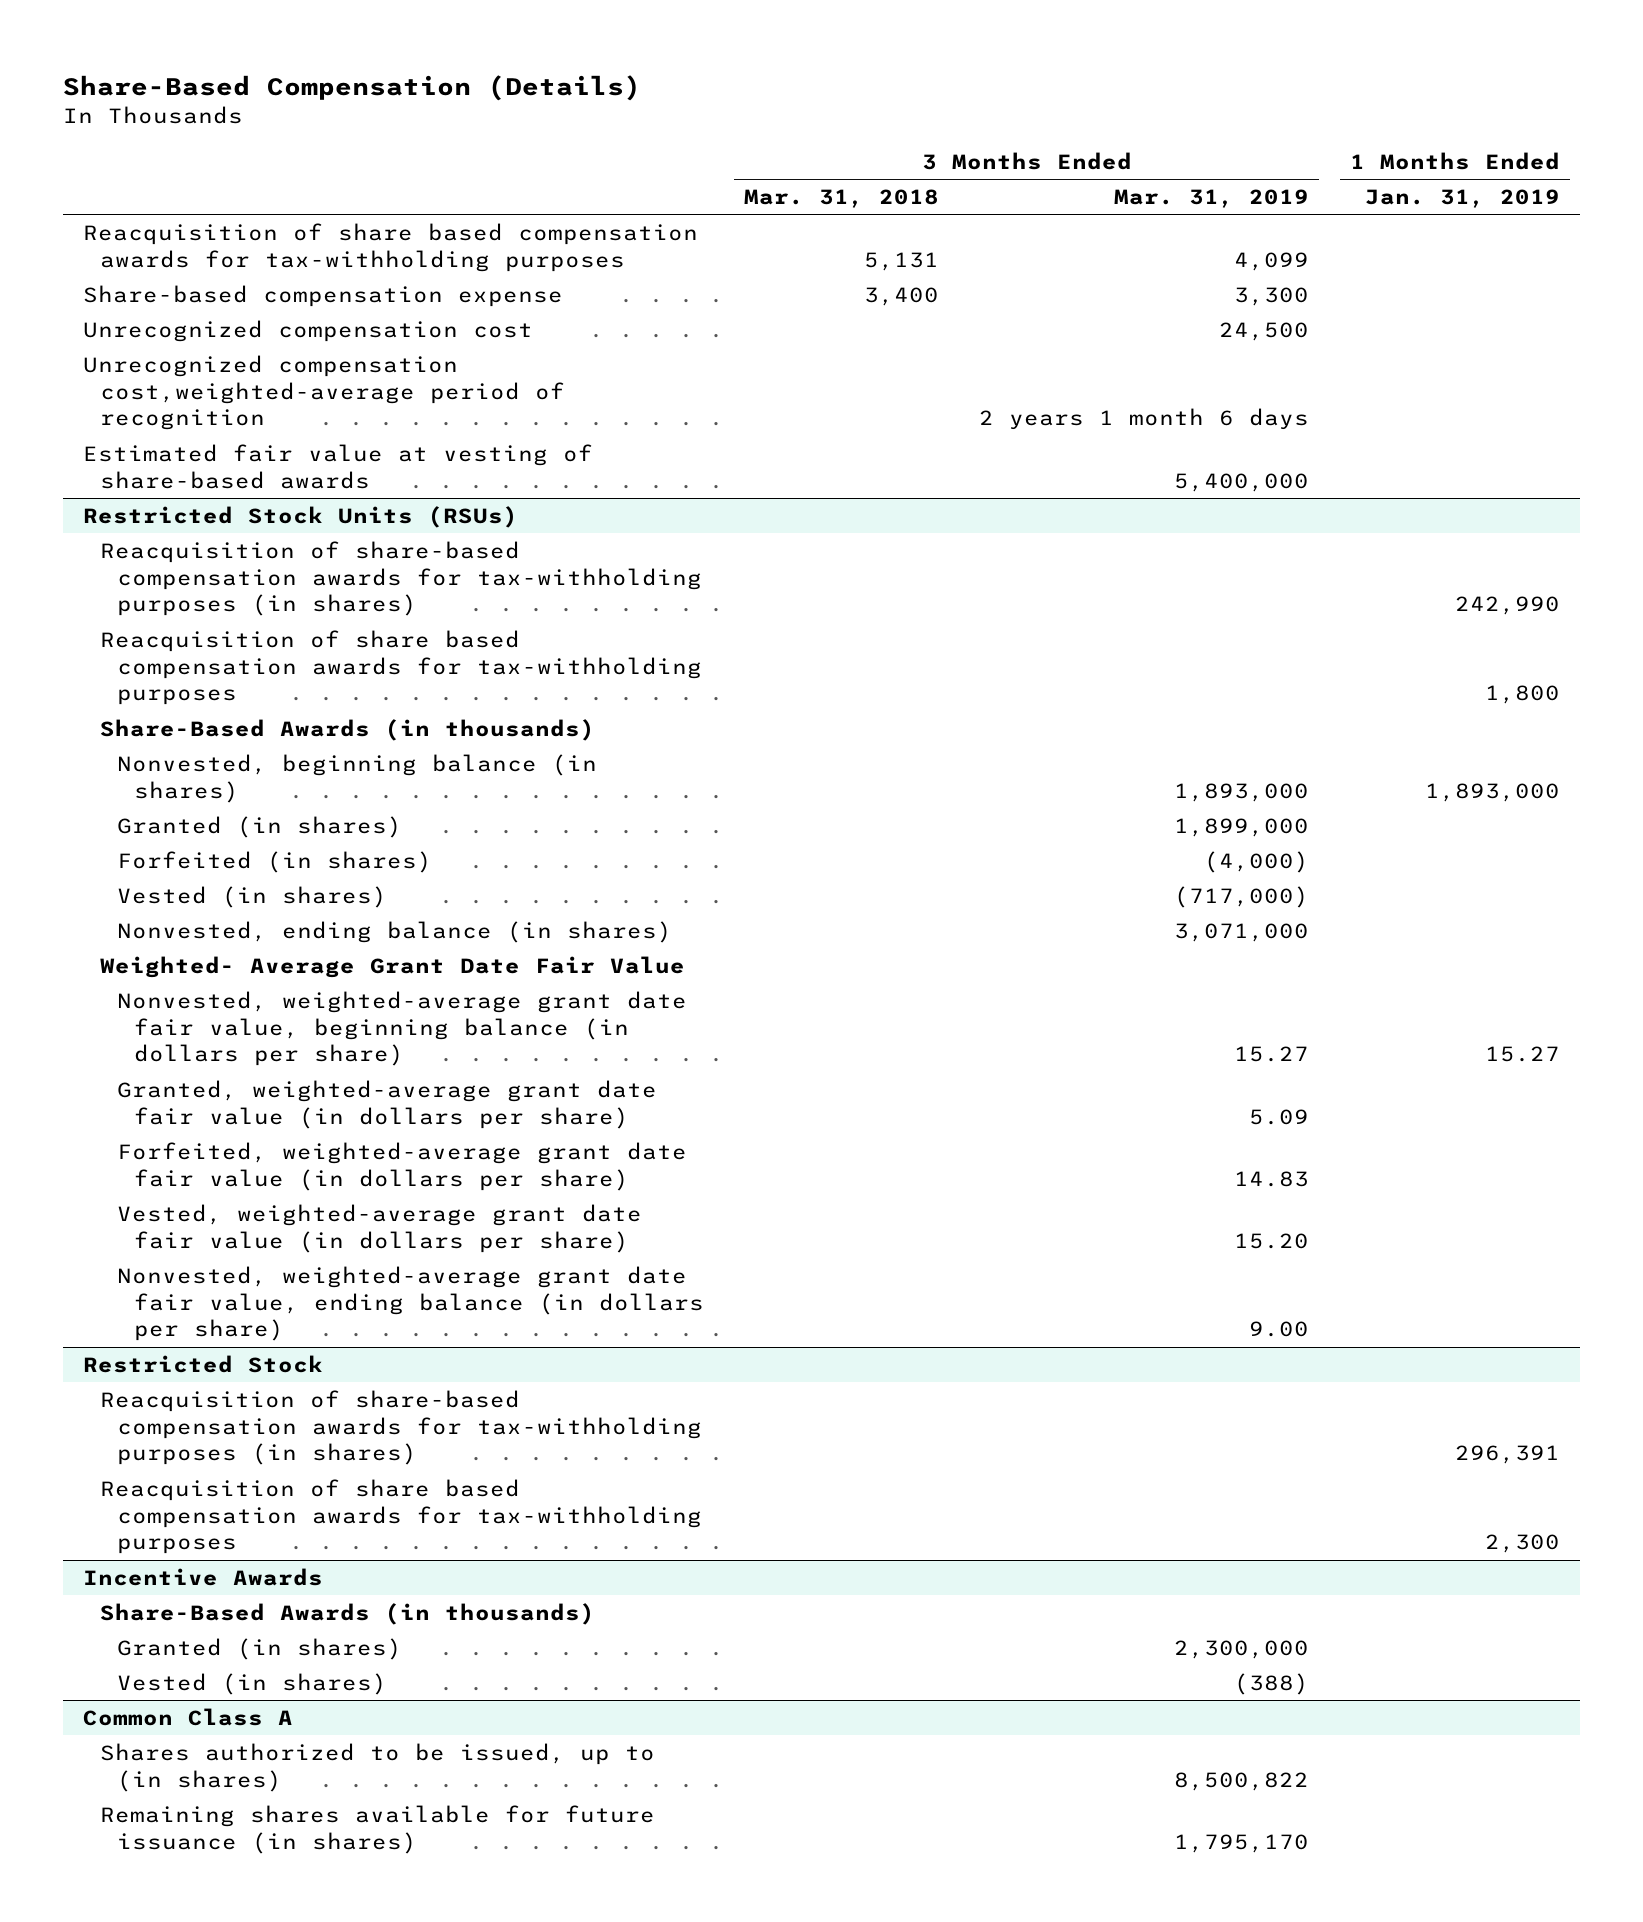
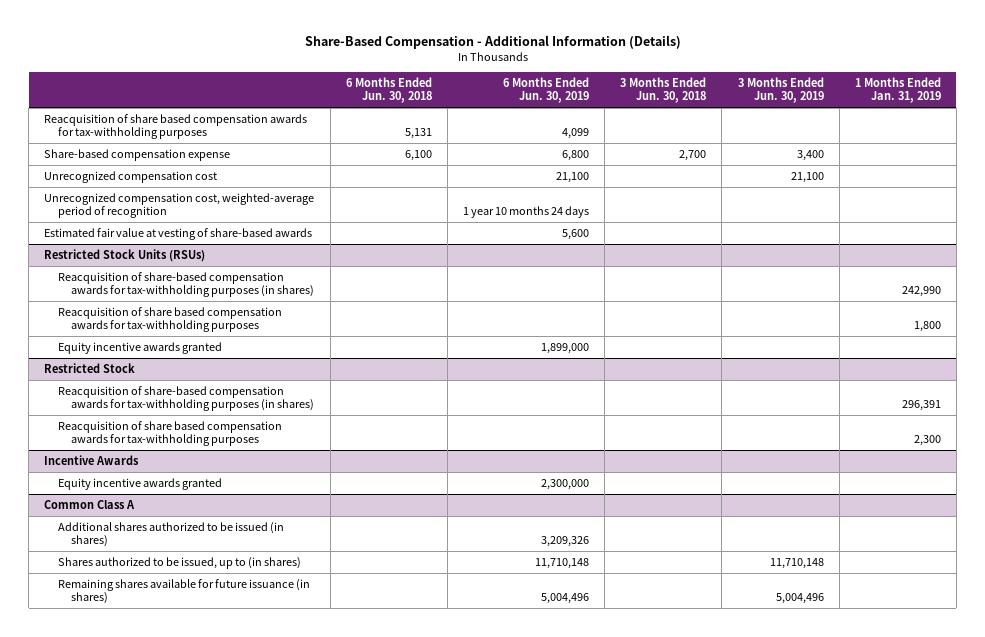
- Share-Based Compensation (Details)
+ Share-Based Compensation - Additional Information (Details)
- | 3 Months Ended Mar. 31, 2018 | 3 Months Ended Mar. 31, 2019 | 1 Months Ended Jan. 31, 2019
+ | 6 Months Ended Jun. 30, 2018 | 6 Months Ended Jun. 30, 2019 | 3 Months Ended Jun. 30, 2018 | 3 Months Ended Jun. 30, 2019 | 1 Months Ended Jan. 31, 2019
- Unrecognized compensation cost,weighted-average period of recognition | | 2 years 1 month 6 days |
+ Unrecognized compensation cost, weighted-average period of recognition | | 1 year 10 months 24 days | | |
@ Restricted Stock Units (RSUs)
- Share-Based Awards (in thousands)
- Nonvested, beginning balance (in shares) | | 1,893,000 | 1,893,000
- Granted (in shares) | | 1,899,000 |
- Forfeited (in shares) | | (4,000) |
- Vested (in shares) | | (717,000) |
- Nonvested, ending balance (in shares) | | 3,071,000 |
- Weighted- Average Grant Date Fair Value
- Nonvested, weighted-average grant date fair value, beginning balance (in dollars per share) | | 15.27 | 15.27
- Granted, weighted-average grant date fair value (in dollars per share) | | 5.09 |
- Forfeited, weighted-average grant date fair value (in dollars per share) | | 14.83 |
- Vested, weighted-average grant date fair value (in dollars per share) | | 15.20 |
- Nonvested, weighted-average grant date fair value, ending balance (in dollars per share) | | 9.00 |
+ Equity incentive awards granted | | 1,899,000 | | |
@ Incentive Awards
- Share-Based Awards (in thousands)
- Granted (in shares) | | 2,300,000 |
- Vested (in shares) | | (388) |
+ Equity incentive awards granted | | 2,300,000 | | |
@ Common Class A
+ Additional shares authorized to be issued (in shares) | | 3,209,326 | | |

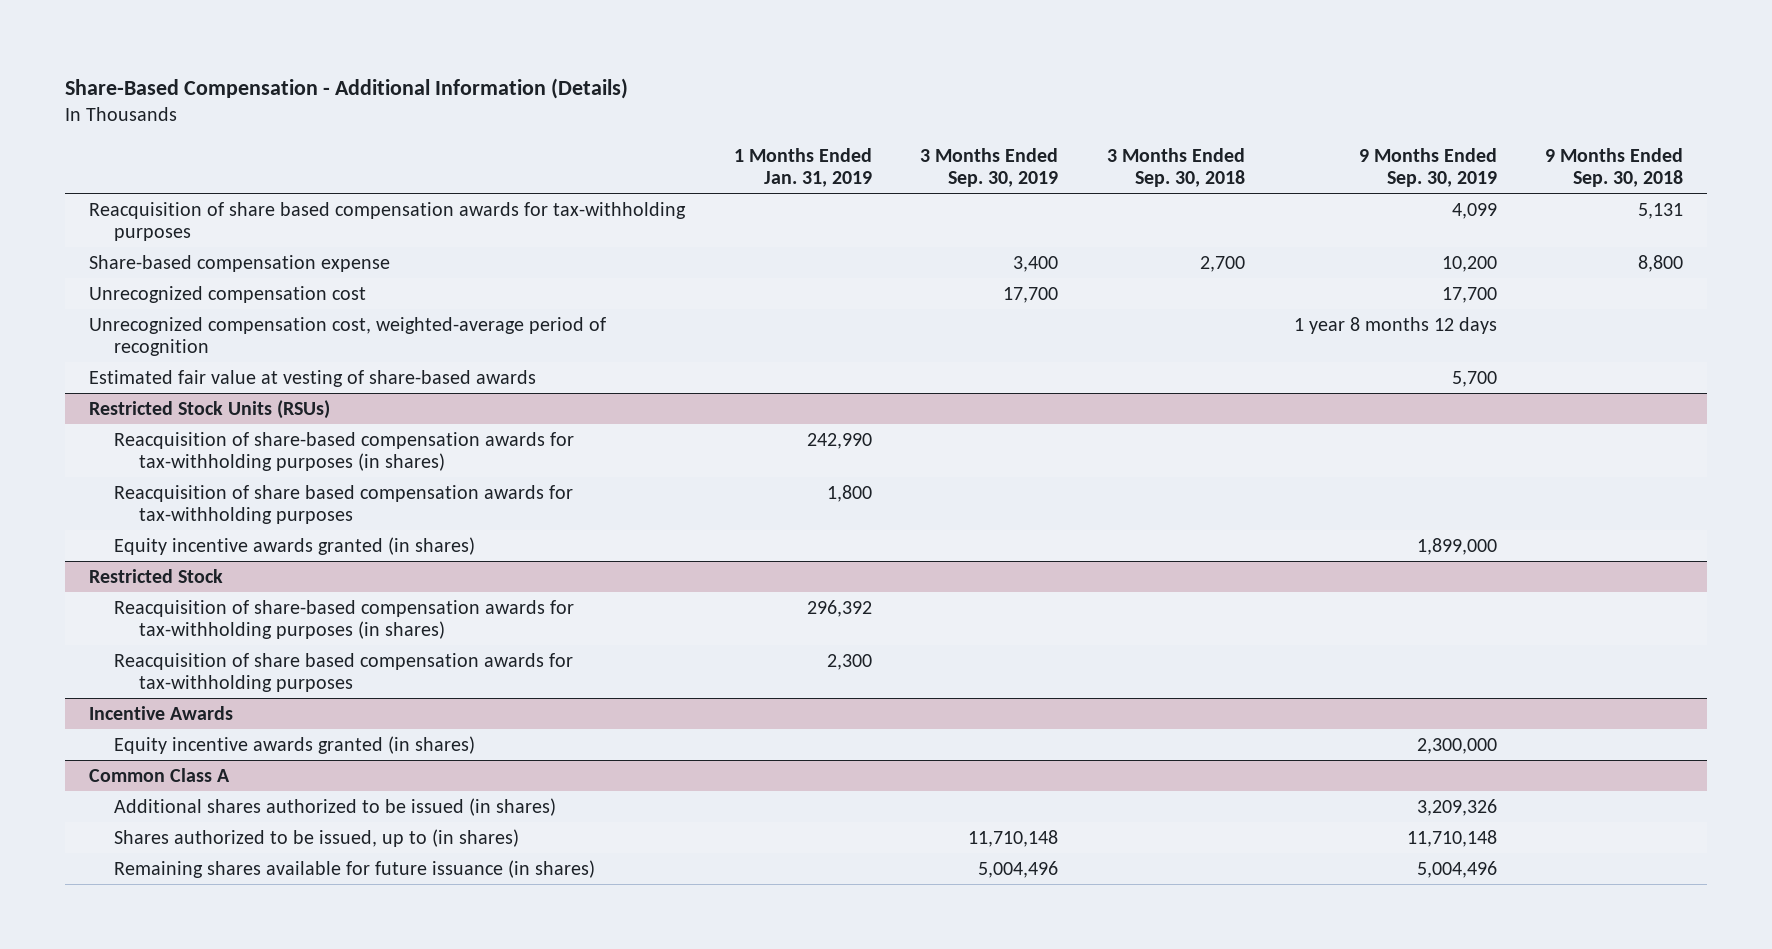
- | 6 Months Ended Jun. 30, 2018 | 6 Months Ended Jun. 30, 2019 | 3 Months Ended Jun. 30, 2018 | 3 Months Ended Jun. 30, 2019 | 1 Months Ended Jan. 31, 2019
+ | 1 Months Ended Jan. 31, 2019 | 3 Months Ended Sep. 30, 2019 | 3 Months Ended Sep. 30, 2018 | 9 Months Ended Sep. 30, 2019 | 9 Months Ended Sep. 30, 2018
@ Restricted Stock Units (RSUs)
- Equity incentive awards granted | | 1,899,000 | | |
+ Equity incentive awards granted (in shares) | | | | 1,899,000 |
@ Restricted Stock
- Reacquisition of share-based compensation awards for tax-withholding purposes (in shares) | | | | | 296,391
+ Reacquisition of share-based compensation awards for tax-withholding purposes (in shares) | 296,392 | | | |
@ Incentive Awards
- Equity incentive awards granted | | 2,300,000 | | |
+ Equity incentive awards granted (in shares) | | | | 2,300,000 |

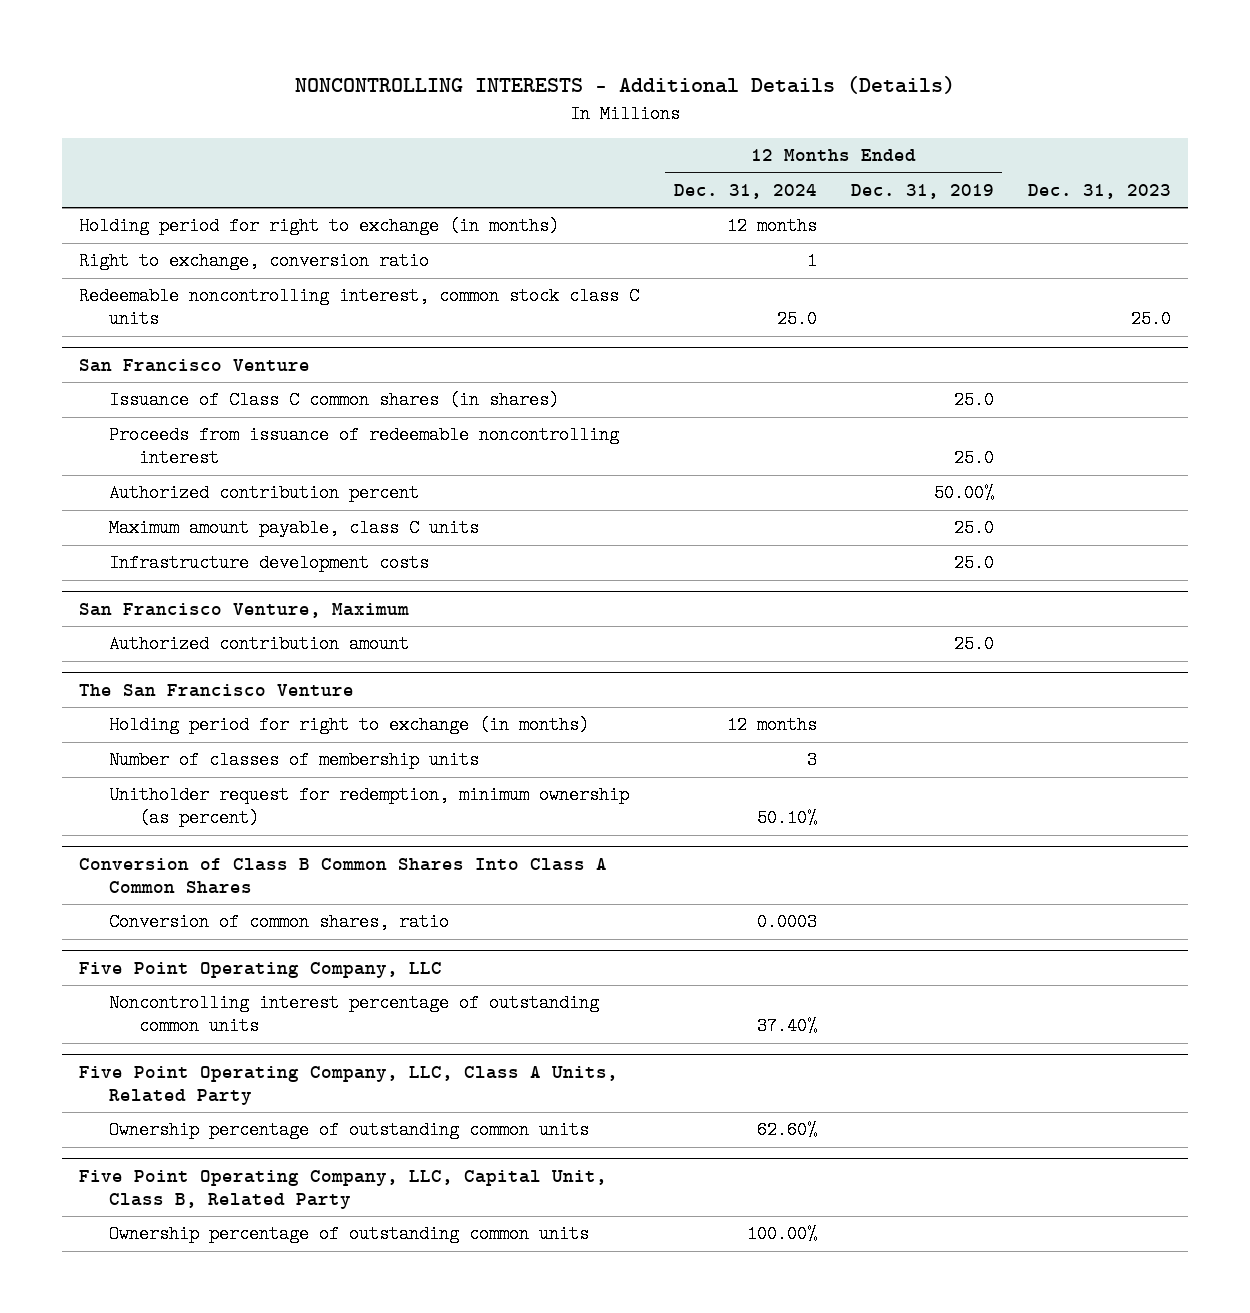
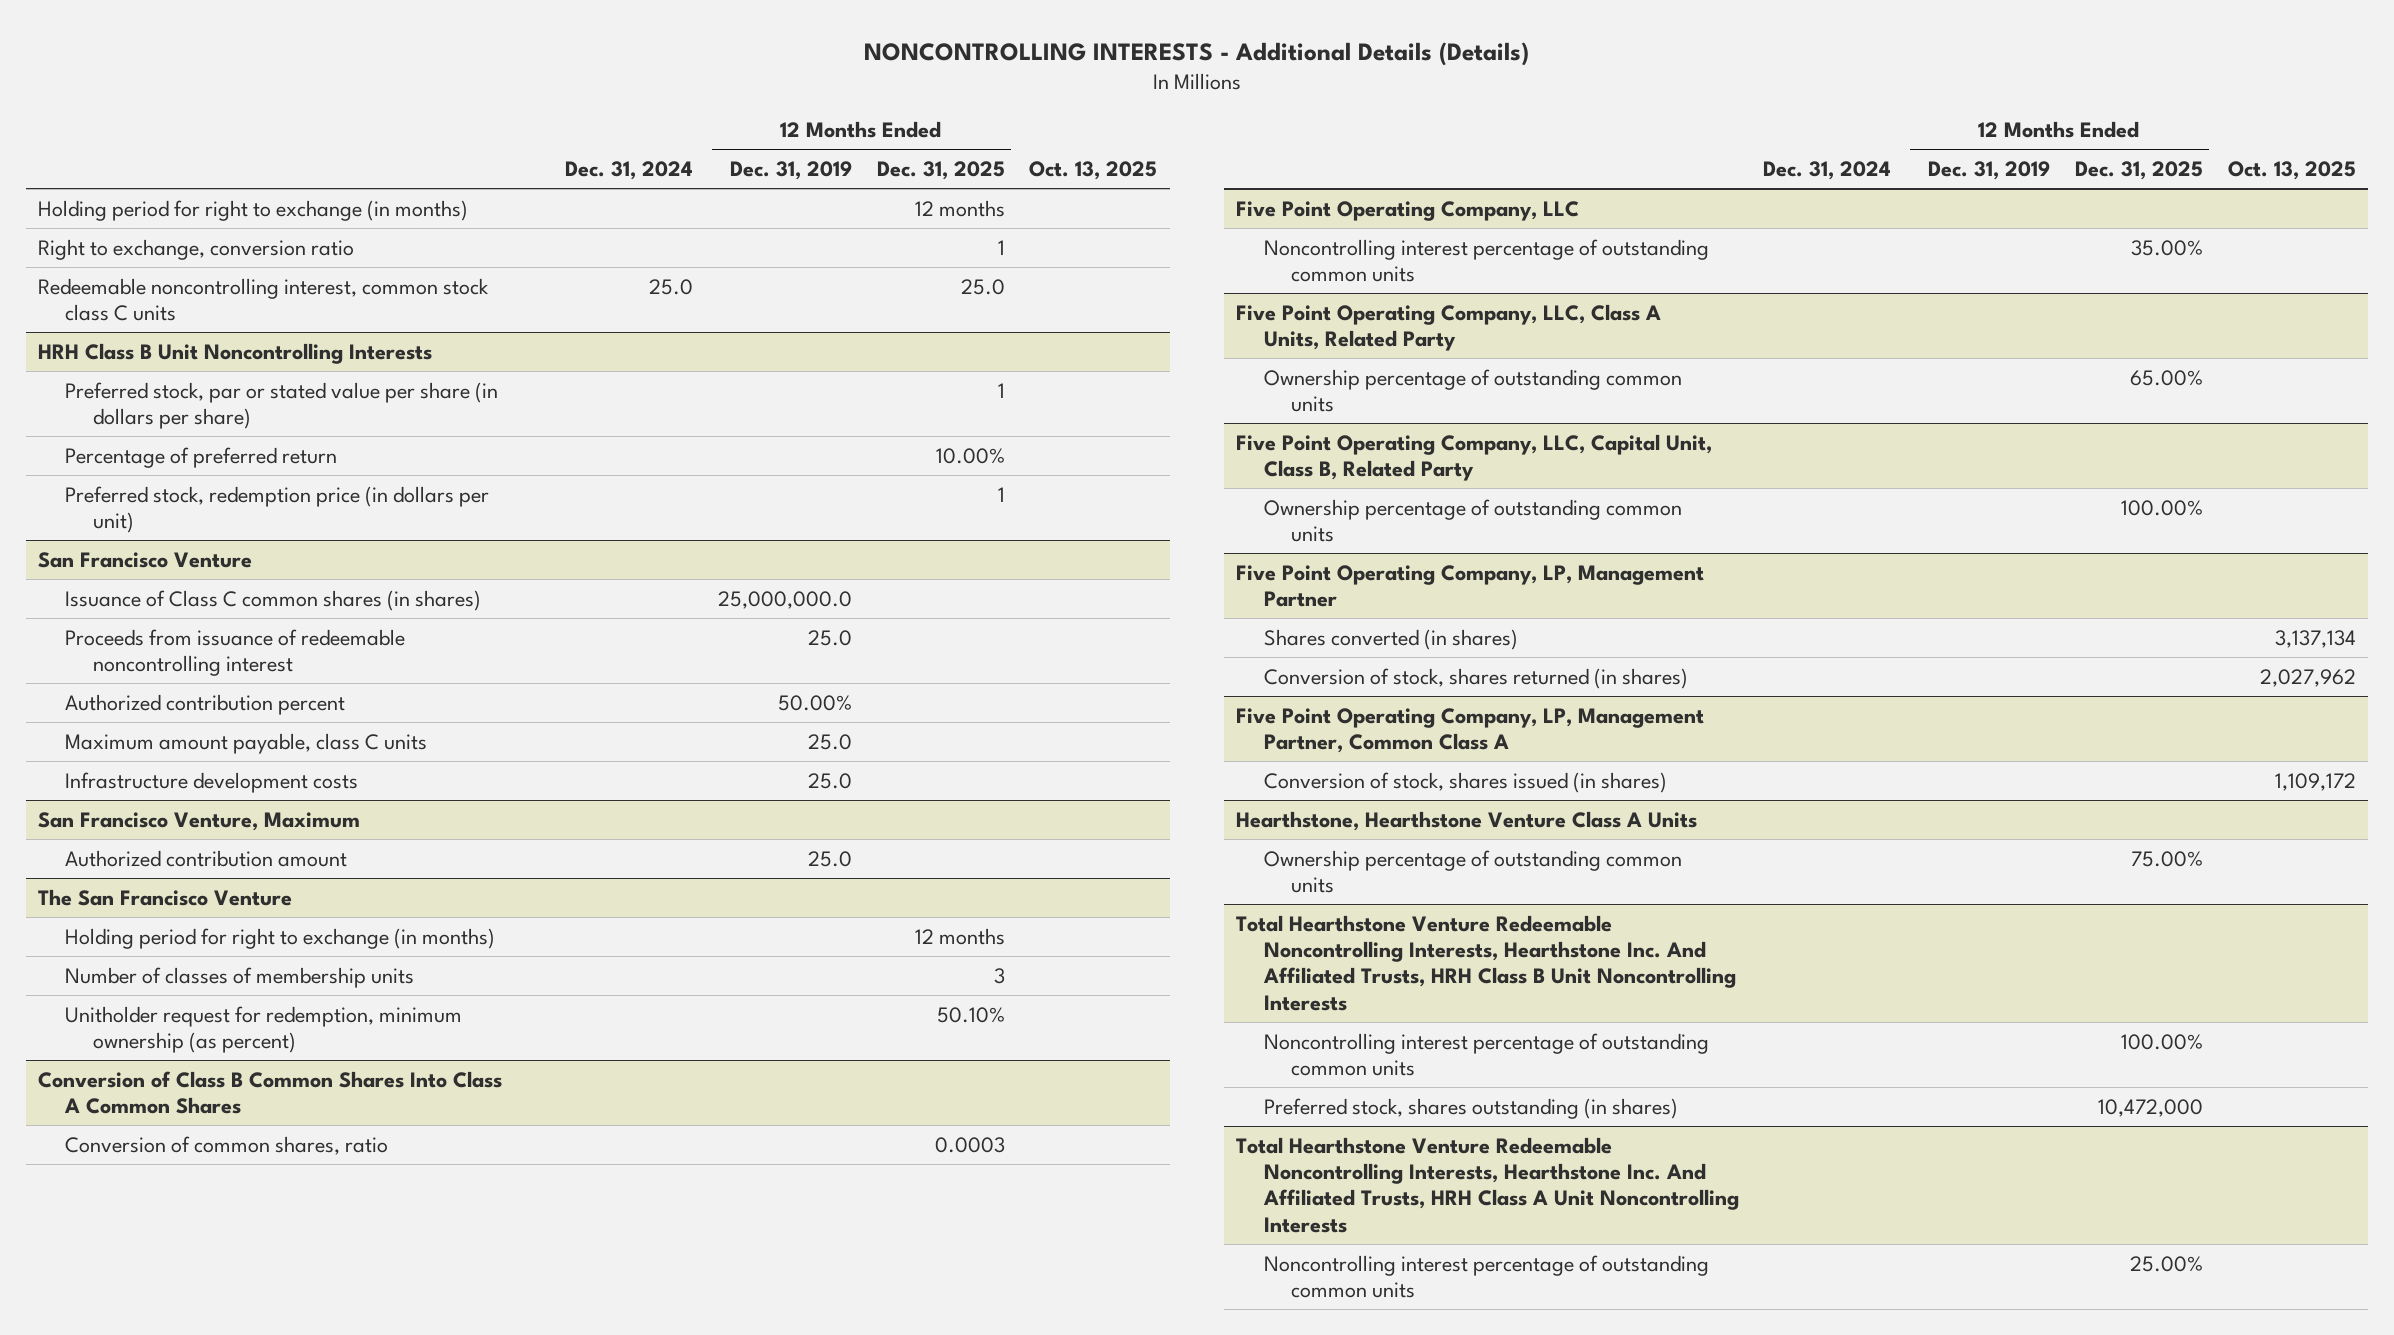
- | 12 Months Ended Dec. 31, 2024 | 12 Months Ended Dec. 31, 2019 | Dec. 31, 2023
+ | Dec. 31, 2024 | 12 Months Ended Dec. 31, 2019 | 12 Months Ended Dec. 31, 2025 | Oct. 13, 2025
+ HRH Class B Unit Noncontrolling Interests
+ Preferred stock, par or stated value per share (in dollars per share) | | | 1 |
+ Percentage of preferred return | | | 10.00% |
+ Preferred stock, redemption price (in dollars per unit) | | | 1 |
@ San Francisco Venture
- Issuance of Class C common shares (in shares) | | 25.0 |
+ Issuance of Class C common shares (in shares) | | 25,000,000.0 | |
+ Five Point Operating Company, LP, Management Partner
+ Shares converted (in shares) | | | | 3,137,134
+ Conversion of stock, shares returned (in shares) | | | | 2,027,962
+ Five Point Operating Company, LP, Management Partner, Common Class A
+ Conversion of stock, shares issued (in shares) | | | | 1,109,172
+ Hearthstone, Hearthstone Venture Class A Units
+ Ownership percentage of outstanding common units | | | 75.00% |
+ Total Hearthstone Venture Redeemable Noncontrolling Interests, Hearthstone Inc. And Affiliated Trusts, HRH Class B Unit Noncontrolling Interests
+ Noncontrolling interest percentage of outstanding common units | | | 100.00% |
+ Preferred stock, shares outstanding (in shares) | | | 10,472,000 |
+ Total Hearthstone Venture Redeemable Noncontrolling Interests, Hearthstone Inc. And Affiliated Trusts, HRH Class A Unit Noncontrolling Interests
+ Noncontrolling interest percentage of outstanding common units | | | 25.00% |

